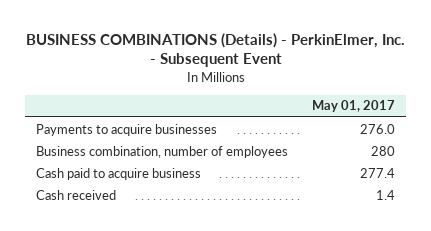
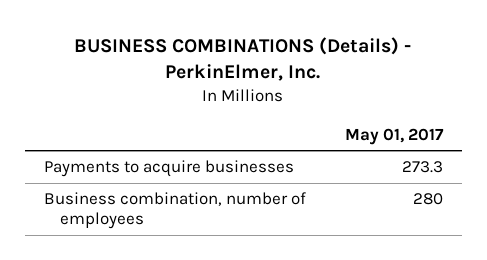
- BUSINESS COMBINATIONS (Details) - PerkinElmer, Inc. - Subsequent Event
+ BUSINESS COMBINATIONS (Details) - PerkinElmer, Inc.
- Payments to acquire businesses | 276.0
+ Payments to acquire businesses | 273.3
- Cash paid to acquire business | 277.4
- Cash received | 1.4

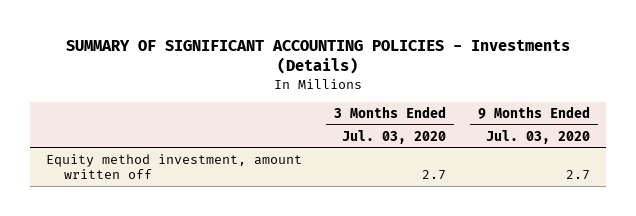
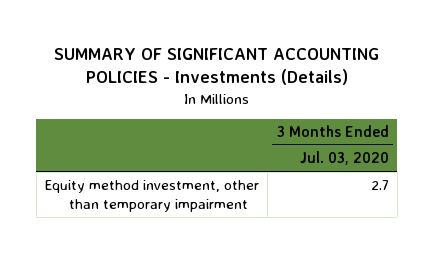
- | 3 Months Ended Jul. 03, 2020 | 9 Months Ended Jul. 03, 2020
+ | 3 Months Ended Jul. 03, 2020
- Equity method investment, amount written off | 2.7 | 2.7
+ Equity method investment, other than temporary impairment | 2.7

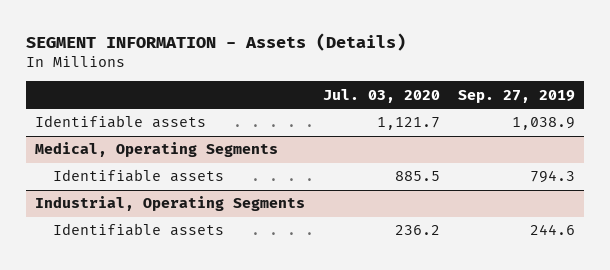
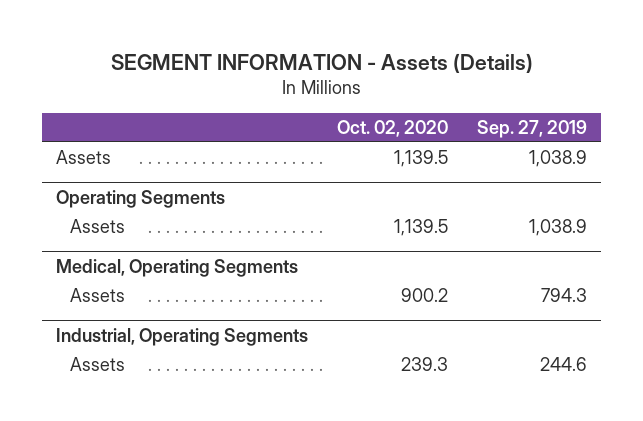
- | Jul. 03, 2020 | Sep. 27, 2019
+ | Oct. 02, 2020 | Sep. 27, 2019
- Identifiable assets | 1,121.7 | 1,038.9
+ Assets | 1,139.5 | 1,038.9
+ Operating Segments
+ Assets | 1,139.5 | 1,038.9
@ Medical, Operating Segments
- Identifiable assets | 885.5 | 794.3
+ Assets | 900.2 | 794.3
@ Industrial, Operating Segments
- Identifiable assets | 236.2 | 244.6
+ Assets | 239.3 | 244.6

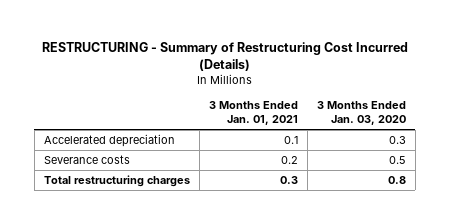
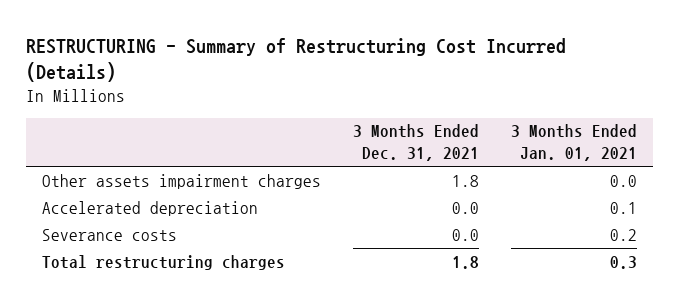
- | 3 Months Ended Jan. 01, 2021 | 3 Months Ended Jan. 03, 2020
+ | 3 Months Ended Dec. 31, 2021 | 3 Months Ended Jan. 01, 2021
+ Other assets impairment charges | 1.8 | 0.0

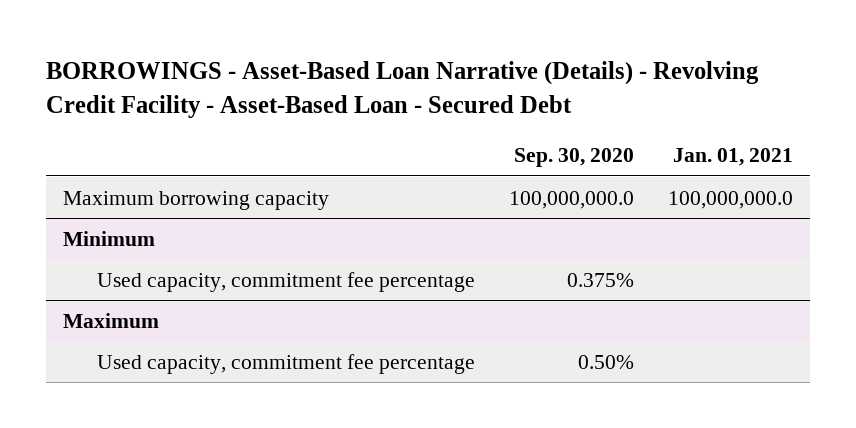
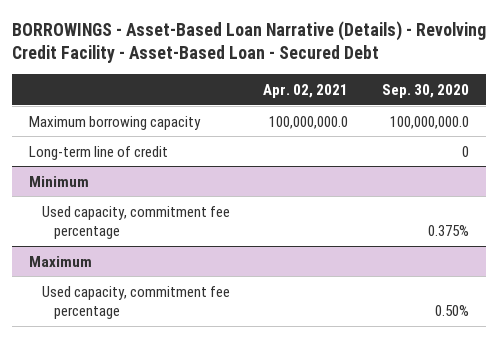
- | Sep. 30, 2020 | Jan. 01, 2021
+ | Apr. 02, 2021 | Sep. 30, 2020
+ Long-term line of credit | | 0

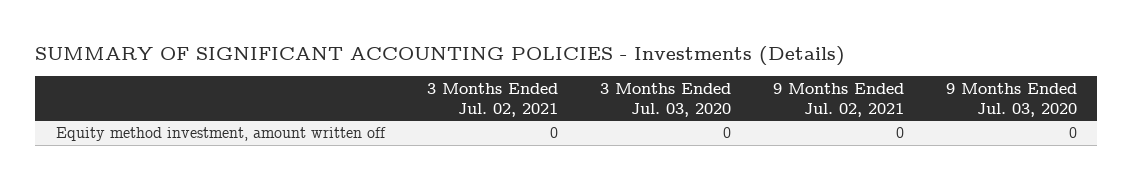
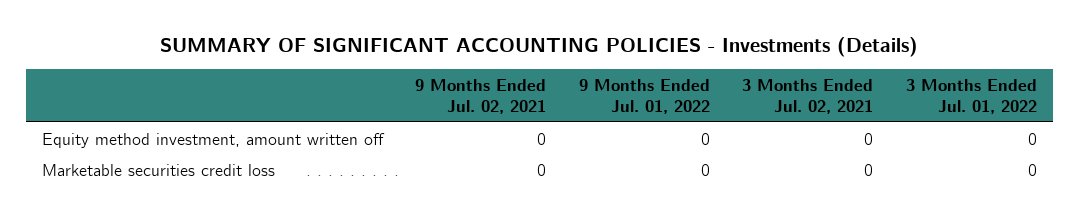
- | 3 Months Ended Jul. 02, 2021 | 3 Months Ended Jul. 03, 2020 | 9 Months Ended Jul. 02, 2021 | 9 Months Ended Jul. 03, 2020
+ | 9 Months Ended Jul. 02, 2021 | 9 Months Ended Jul. 01, 2022 | 3 Months Ended Jul. 02, 2021 | 3 Months Ended Jul. 01, 2022
+ Marketable securities credit loss | 0 | 0 | 0 | 0

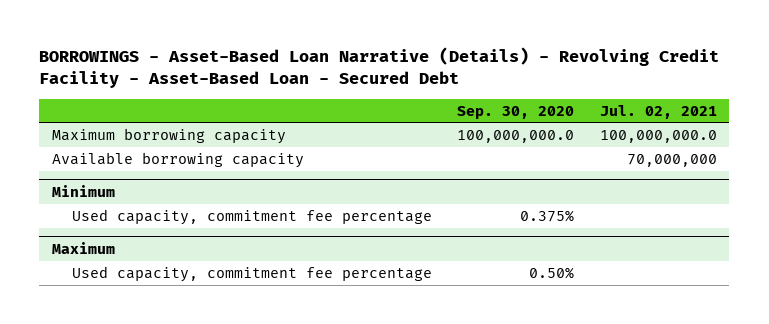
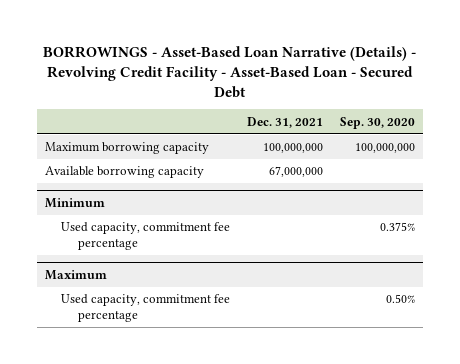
- | Sep. 30, 2020 | Jul. 02, 2021
+ | Dec. 31, 2021 | Sep. 30, 2020
- Maximum borrowing capacity | 100,000,000.0 | 100,000,000.0
+ Maximum borrowing capacity | 100,000,000 | 100,000,000

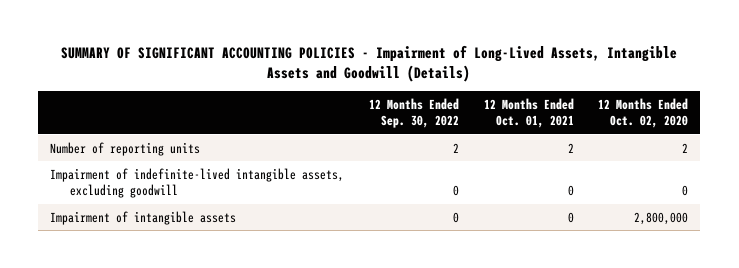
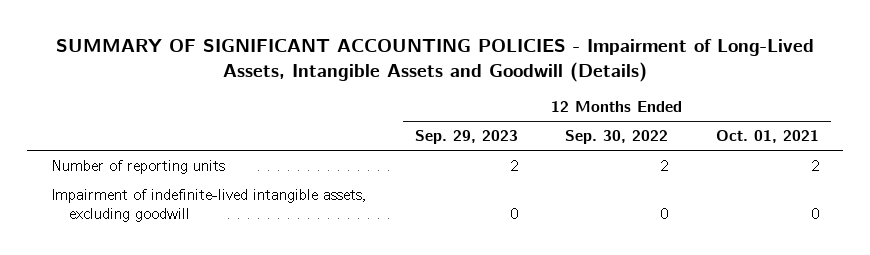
- | 12 Months Ended Sep. 30, 2022 | 12 Months Ended Oct. 01, 2021 | 12 Months Ended Oct. 02, 2020
+ | 12 Months Ended Sep. 29, 2023 | 12 Months Ended Sep. 30, 2022 | 12 Months Ended Oct. 01, 2021
- Impairment of intangible assets | 0 | 0 | 2,800,000

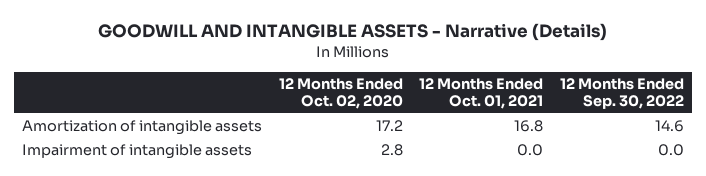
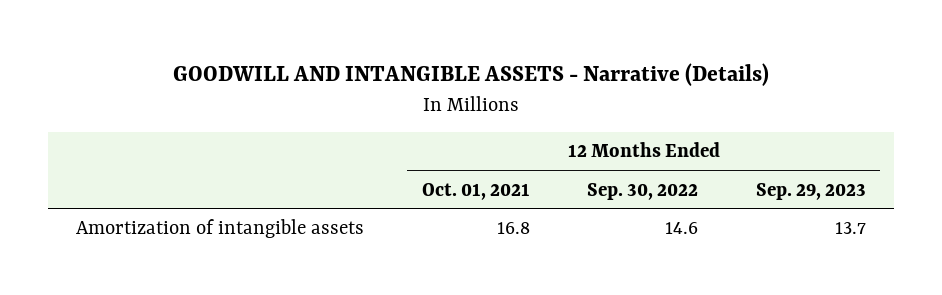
- | 12 Months Ended Oct. 02, 2020 | 12 Months Ended Oct. 01, 2021 | 12 Months Ended Sep. 30, 2022
+ | 12 Months Ended Oct. 01, 2021 | 12 Months Ended Sep. 30, 2022 | 12 Months Ended Sep. 29, 2023
- Impairment of intangible assets | 2.8 | 0.0 | 0.0

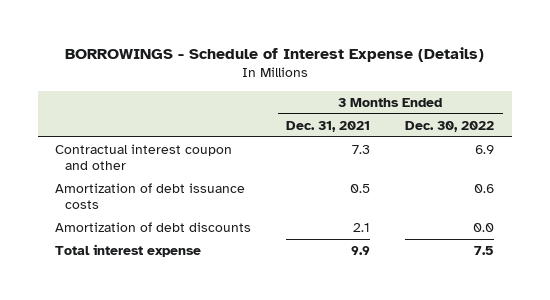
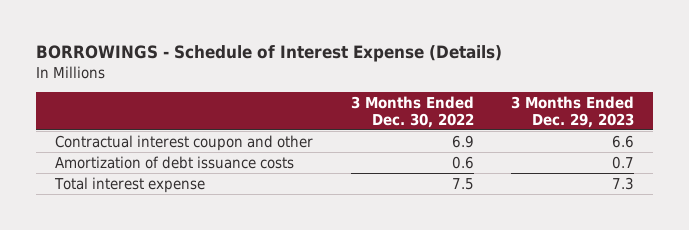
- | 3 Months Ended Dec. 31, 2021 | 3 Months Ended Dec. 30, 2022
+ | 3 Months Ended Dec. 30, 2022 | 3 Months Ended Dec. 29, 2023
- Amortization of debt discounts | 2.1 | 0.0

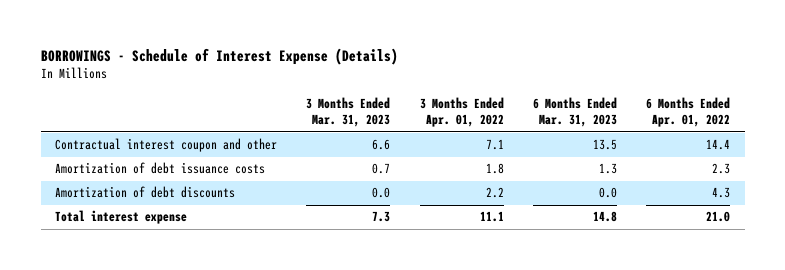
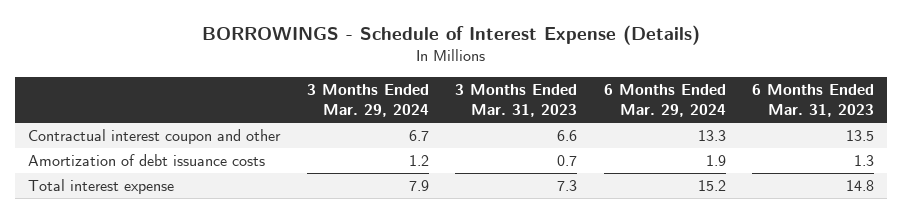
- | 3 Months Ended Mar. 31, 2023 | 3 Months Ended Apr. 01, 2022 | 6 Months Ended Mar. 31, 2023 | 6 Months Ended Apr. 01, 2022
+ | 3 Months Ended Mar. 29, 2024 | 3 Months Ended Mar. 31, 2023 | 6 Months Ended Mar. 29, 2024 | 6 Months Ended Mar. 31, 2023
- Amortization of debt discounts | 0.0 | 2.2 | 0.0 | 4.3

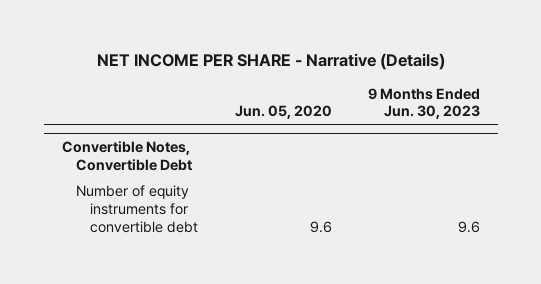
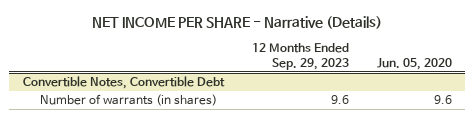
- | Jun. 05, 2020 | 9 Months Ended Jun. 30, 2023
+ | 12 Months Ended Sep. 29, 2023 | Jun. 05, 2020
@ Convertible Notes, Convertible Debt
- Number of equity instruments for convertible debt | 9.6 | 9.6
+ Number of warrants (in shares) | 9.6 | 9.6

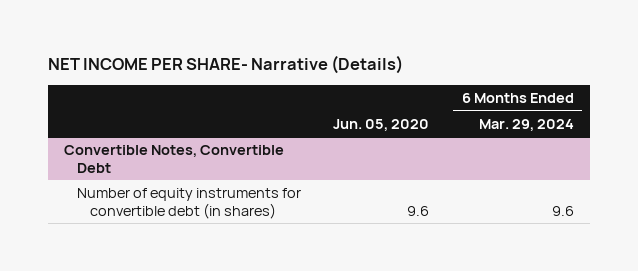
- NET INCOME PER SHARE - Narrative (Details)
+ NET INCOME PER SHARE- Narrative (Details)
- | 12 Months Ended Sep. 29, 2023 | Jun. 05, 2020
+ | Jun. 05, 2020 | 6 Months Ended Mar. 29, 2024
@ Convertible Notes, Convertible Debt
- Number of warrants (in shares) | 9.6 | 9.6
+ Number of equity instruments for convertible debt (in shares) | 9.6 | 9.6

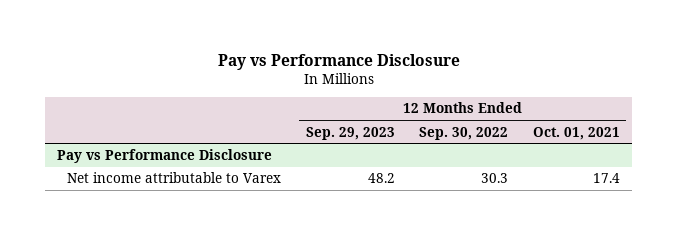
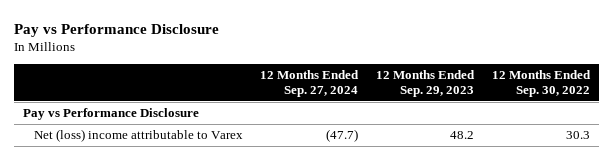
- | 12 Months Ended Sep. 29, 2023 | 12 Months Ended Sep. 30, 2022 | 12 Months Ended Oct. 01, 2021
+ | 12 Months Ended Sep. 27, 2024 | 12 Months Ended Sep. 29, 2023 | 12 Months Ended Sep. 30, 2022
- Net income attributable to Varex | 48.2 | 30.3 | 17.4
+ Net (loss) income attributable to Varex | (47.7) | 48.2 | 30.3

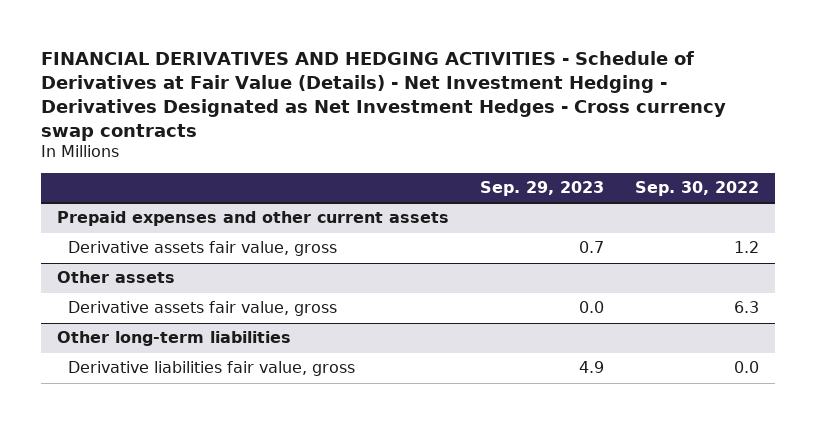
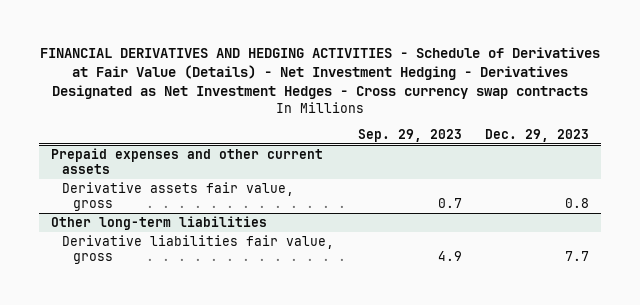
- | Sep. 29, 2023 | Sep. 30, 2022
+ | Sep. 29, 2023 | Dec. 29, 2023
- Other assets
- Derivative assets fair value, gross | 0.0 | 6.3

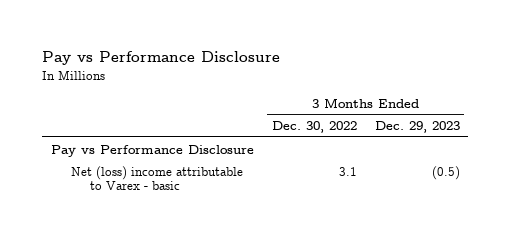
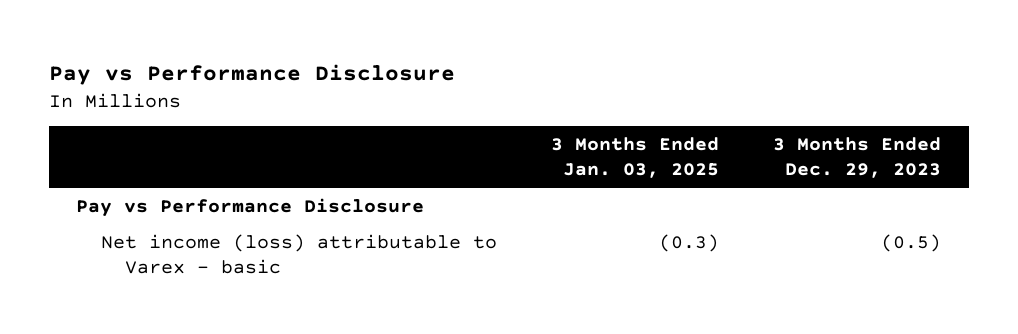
- | 3 Months Ended Dec. 30, 2022 | 3 Months Ended Dec. 29, 2023
+ | 3 Months Ended Jan. 03, 2025 | 3 Months Ended Dec. 29, 2023
- Net (loss) income attributable to Varex - basic | 3.1 | (0.5)
+ Net income (loss) attributable to Varex - basic | (0.3) | (0.5)

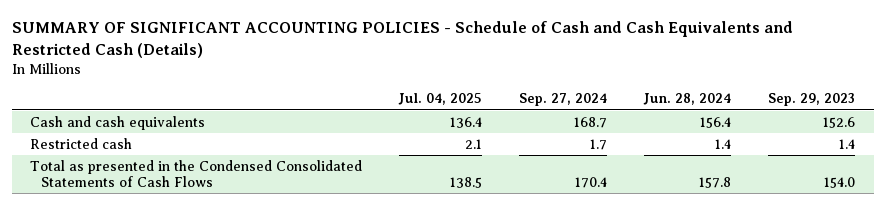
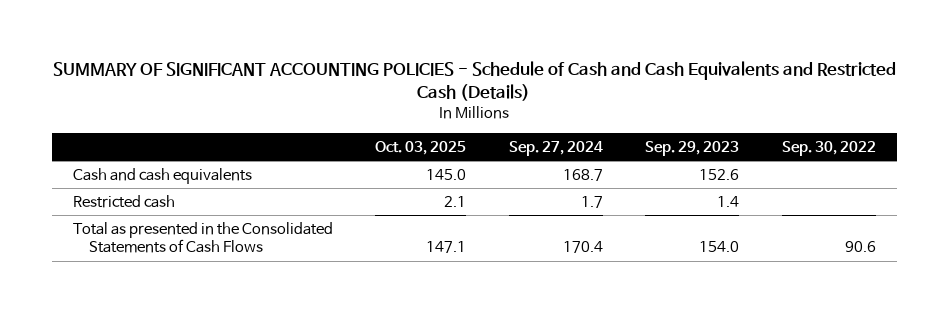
- | Jul. 04, 2025 | Sep. 27, 2024 | Jun. 28, 2024 | Sep. 29, 2023
+ | Oct. 03, 2025 | Sep. 27, 2024 | Sep. 29, 2023 | Sep. 30, 2022
- Total as presented in the Condensed Consolidated Statements of Cash Flows | 138.5 | 170.4 | 157.8 | 154.0
+ Total as presented in the Consolidated Statements of Cash Flows | 147.1 | 170.4 | 154.0 | 90.6

